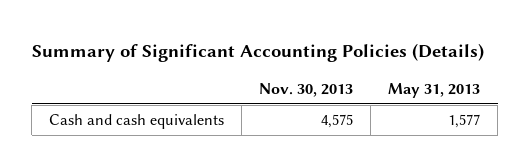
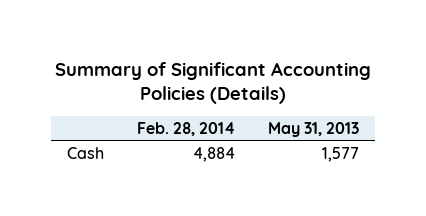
- | Nov. 30, 2013 | May 31, 2013
+ | Feb. 28, 2014 | May 31, 2013
- Cash and cash equivalents | 4,575 | 1,577
+ Cash | 4,884 | 1,577

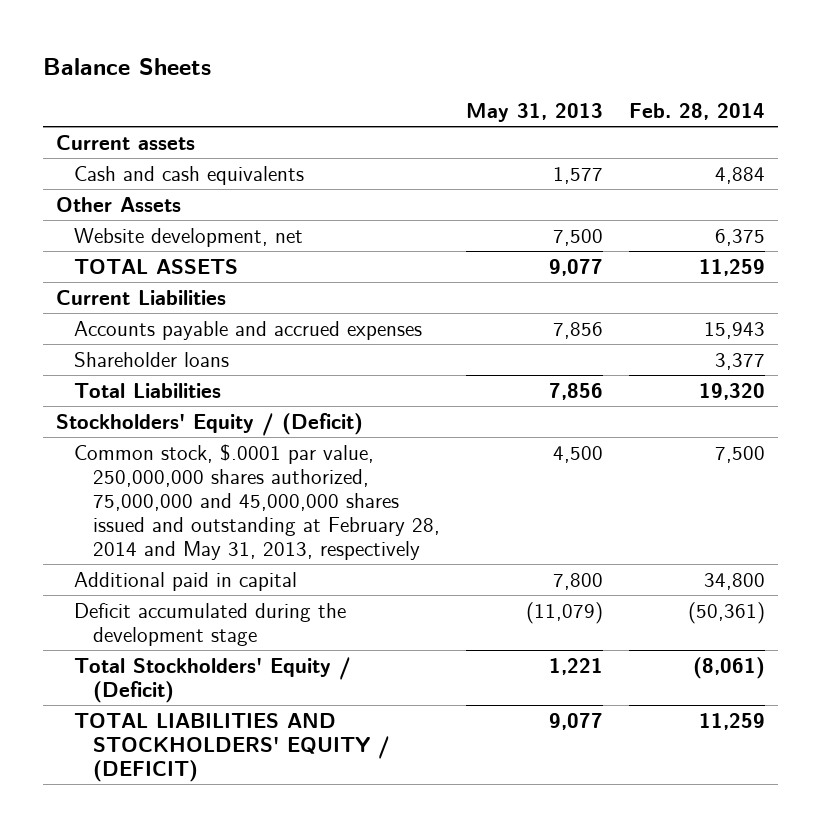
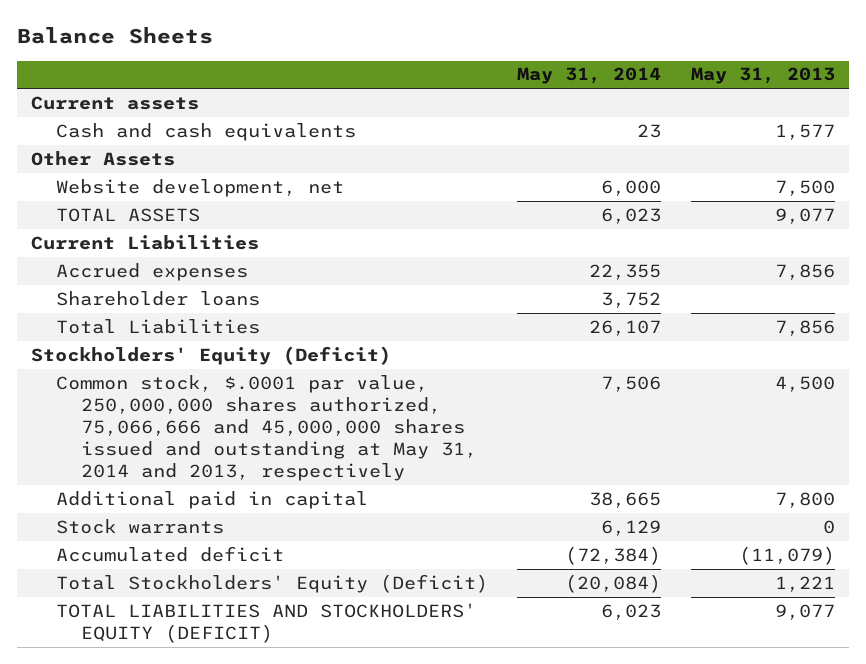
- | May 31, 2013 | Feb. 28, 2014
+ | May 31, 2014 | May 31, 2013
- Accounts payable and accrued expenses | 7,856 | 15,943
+ Accrued expenses | 22,355 | 7,856
- Stockholders' Equity / (Deficit)
- Common stock, $.0001 par value, 250,000,000 shares authorized, 75,000,000 and 45,000,000 shares issued and outstanding at February 28, 2014 and May 31, 2013, respectively | 4,500 | 7,500
+ Stockholders' Equity (Deficit)
+ Common stock, $.0001 par value, 250,000,000 shares authorized, 75,066,666 and 45,000,000 shares issued and outstanding at May 31, 2014 and 2013, respectively | 7,506 | 4,500
- Deficit accumulated during the development stage | (11,079) | (50,361)
- Total Stockholders' Equity / (Deficit) | 1,221 | (8,061)
- TOTAL LIABILITIES AND STOCKHOLDERS' EQUITY / (DEFICIT) | 9,077 | 11,259
+ Stock warrants | 6,129 | 0
+ Accumulated deficit | (72,384) | (11,079)
+ Total Stockholders' Equity (Deficit) | (20,084) | 1,221
+ TOTAL LIABILITIES AND STOCKHOLDERS' EQUITY (DEFICIT) | 6,023 | 9,077

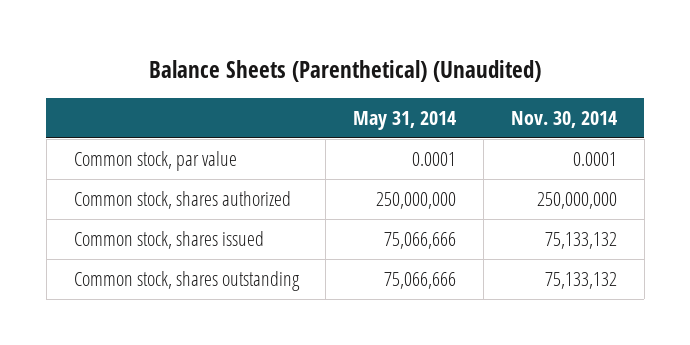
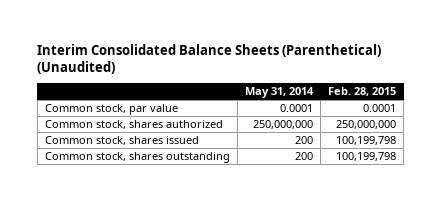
- Balance Sheets (Parenthetical) (Unaudited)
+ Interim Consolidated Balance Sheets (Parenthetical) (Unaudited)
- | May 31, 2014 | Nov. 30, 2014
+ | May 31, 2014 | Feb. 28, 2015
- Common stock, shares issued | 75,066,666 | 75,133,132
- Common stock, shares outstanding | 75,066,666 | 75,133,132
+ Common stock, shares issued | 200 | 100,199,798
+ Common stock, shares outstanding | 200 | 100,199,798

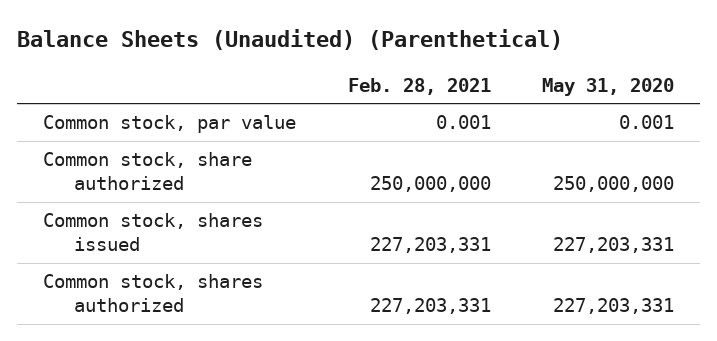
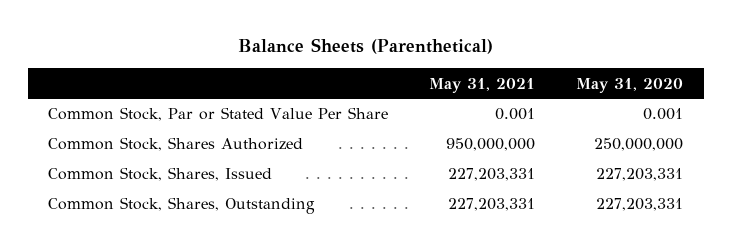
- Balance Sheets (Unaudited) (Parenthetical)
+ Balance Sheets (Parenthetical)
- | Feb. 28, 2021 | May 31, 2020
+ | May 31, 2021 | May 31, 2020
- Common stock, par value | 0.001 | 0.001
- Common stock, share authorized | 250,000,000 | 250,000,000
- Common stock, shares issued | 227,203,331 | 227,203,331
- Common stock, shares authorized | 227,203,331 | 227,203,331
+ Common Stock, Par or Stated Value Per Share | 0.001 | 0.001
+ Common Stock, Shares Authorized | 950,000,000 | 250,000,000
+ Common Stock, Shares, Issued | 227,203,331 | 227,203,331
+ Common Stock, Shares, Outstanding | 227,203,331 | 227,203,331

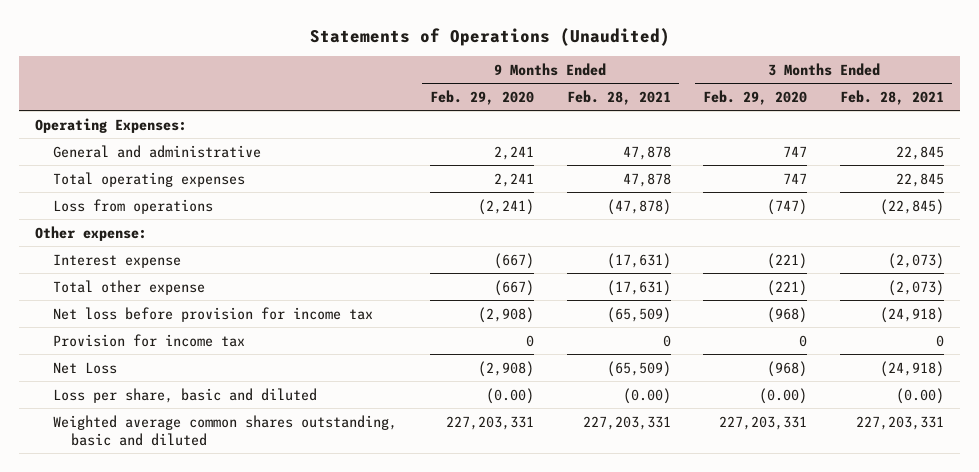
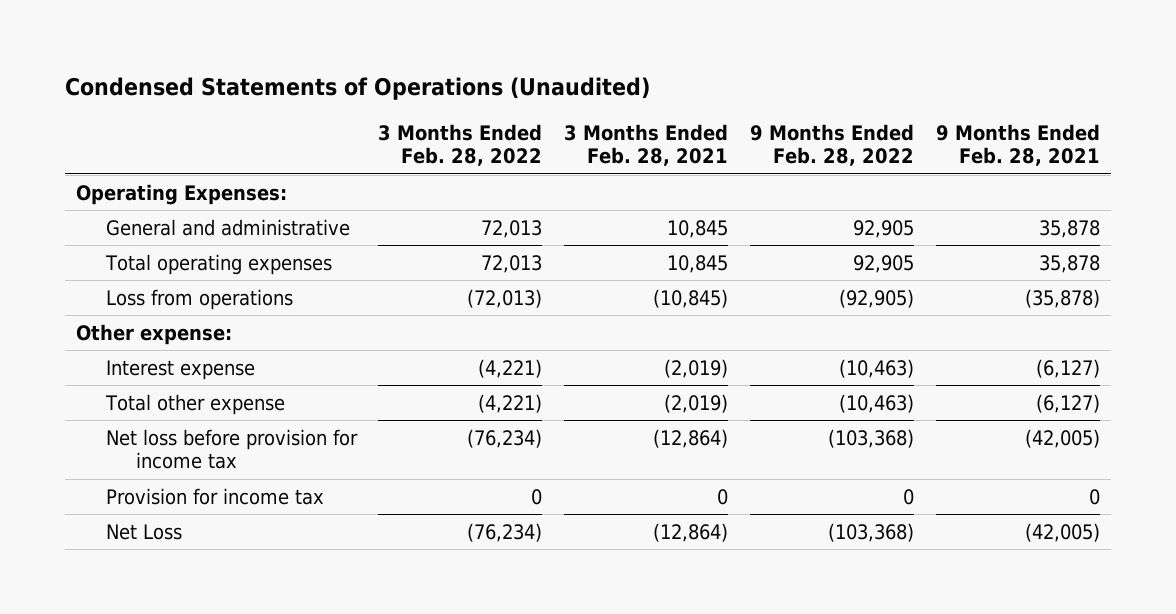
- Statements of Operations (Unaudited)
+ Condensed Statements of Operations (Unaudited)
- | 9 Months Ended Feb. 29, 2020 | 9 Months Ended Feb. 28, 2021 | 3 Months Ended Feb. 29, 2020 | 3 Months Ended Feb. 28, 2021
+ | 3 Months Ended Feb. 28, 2022 | 3 Months Ended Feb. 28, 2021 | 9 Months Ended Feb. 28, 2022 | 9 Months Ended Feb. 28, 2021
- General and administrative | 2,241 | 47,878 | 747 | 22,845
- Total operating expenses | 2,241 | 47,878 | 747 | 22,845
- Loss from operations | (2,241) | (47,878) | (747) | (22,845)
+ General and administrative | 72,013 | 10,845 | 92,905 | 35,878
+ Total operating expenses | 72,013 | 10,845 | 92,905 | 35,878
+ Loss from operations | (72,013) | (10,845) | (92,905) | (35,878)
- Interest expense | (667) | (17,631) | (221) | (2,073)
- Total other expense | (667) | (17,631) | (221) | (2,073)
- Net loss before provision for income tax | (2,908) | (65,509) | (968) | (24,918)
+ Interest expense | (4,221) | (2,019) | (10,463) | (6,127)
+ Total other expense | (4,221) | (2,019) | (10,463) | (6,127)
+ Net loss before provision for income tax | (76,234) | (12,864) | (103,368) | (42,005)
- Net Loss | (2,908) | (65,509) | (968) | (24,918)
- Loss per share, basic and diluted | (0.00) | (0.00) | (0.00) | (0.00)
- Weighted average common shares outstanding, basic and diluted | 227,203,331 | 227,203,331 | 227,203,331 | 227,203,331
+ Net Loss | (76,234) | (12,864) | (103,368) | (42,005)

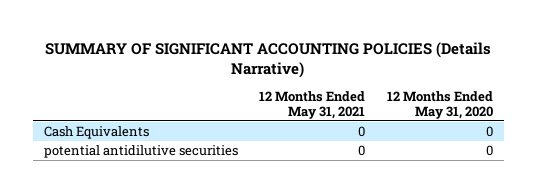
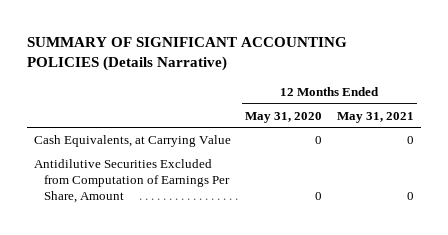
- | 12 Months Ended May 31, 2021 | 12 Months Ended May 31, 2020
+ | 12 Months Ended May 31, 2020 | 12 Months Ended May 31, 2021
- Cash Equivalents | 0 | 0
- potential antidilutive securities | 0 | 0
+ Cash Equivalents, at Carrying Value | 0 | 0
+ Antidilutive Securities Excluded from Computation of Earnings Per Share, Amount | 0 | 0

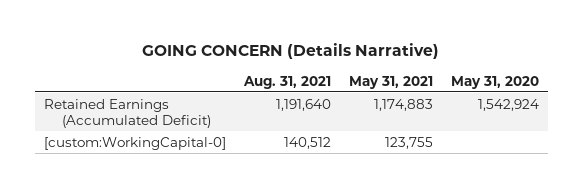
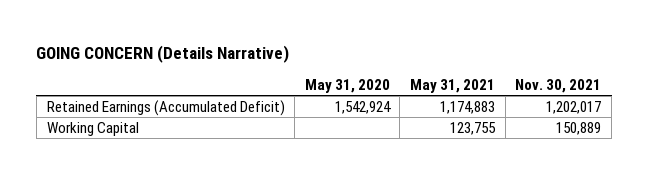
- | Aug. 31, 2021 | May 31, 2021 | May 31, 2020
+ | May 31, 2020 | May 31, 2021 | Nov. 30, 2021
- [custom:WorkingCapital-0] | 140,512 | 123,755 |
+ Working Capital | | 123,755 | 150,889

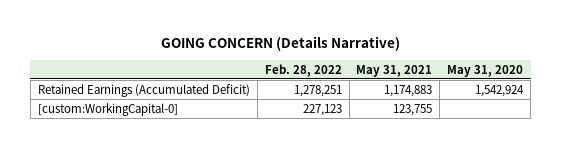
- | May 31, 2020 | May 31, 2021 | Nov. 30, 2021
+ | Feb. 28, 2022 | May 31, 2021 | May 31, 2020
- Working Capital | | 123,755 | 150,889
+ [custom:WorkingCapital-0] | 227,123 | 123,755 |

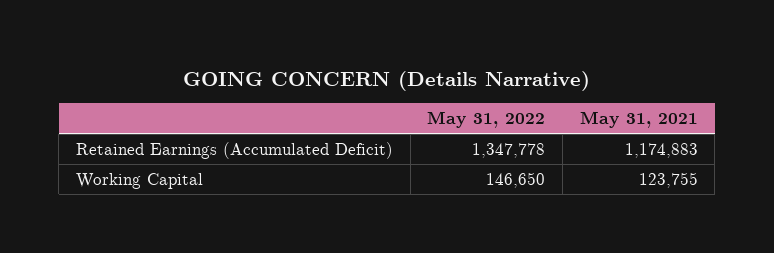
- | Feb. 28, 2022 | May 31, 2021 | May 31, 2020
+ | May 31, 2022 | May 31, 2021
- [custom:WorkingCapital-0] | 227,123 | 123,755 |
+ Working Capital | 146,650 | 123,755

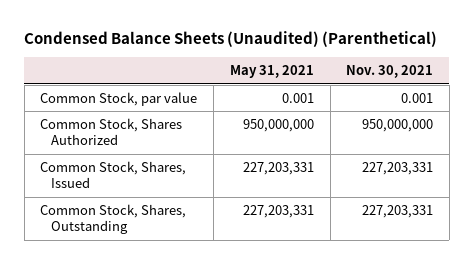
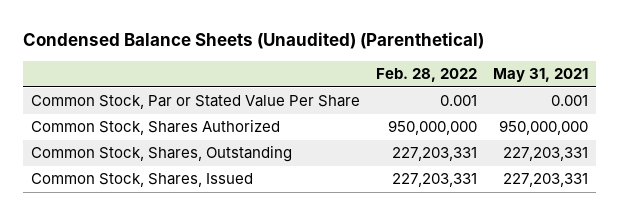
- | May 31, 2021 | Nov. 30, 2021
+ | Feb. 28, 2022 | May 31, 2021
- Common Stock, par value | 0.001 | 0.001
+ Common Stock, Par or Stated Value Per Share | 0.001 | 0.001
moved down: Common Stock, Shares, Issued | 227,203,331 | 227,203,331

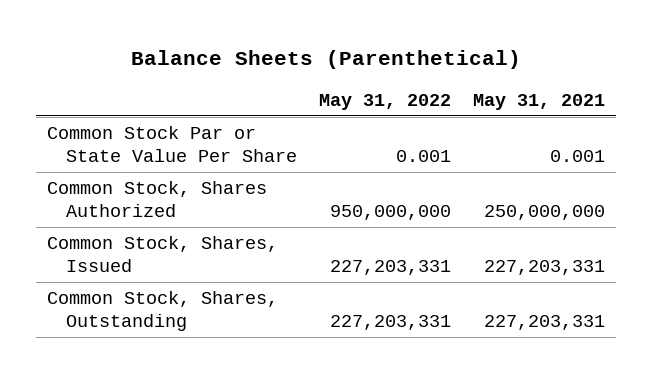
- Condensed Balance Sheets (Unaudited) (Parenthetical)
+ Balance Sheets (Parenthetical)
- | Feb. 28, 2022 | May 31, 2021
+ | May 31, 2022 | May 31, 2021
- Common Stock, Par or Stated Value Per Share | 0.001 | 0.001
- Common Stock, Shares Authorized | 950,000,000 | 950,000,000
+ Common Stock Par or State Value Per Share | 0.001 | 0.001
+ Common Stock, Shares Authorized | 950,000,000 | 250,000,000
moved down: Common Stock, Shares, Outstanding | 227,203,331 | 227,203,331

